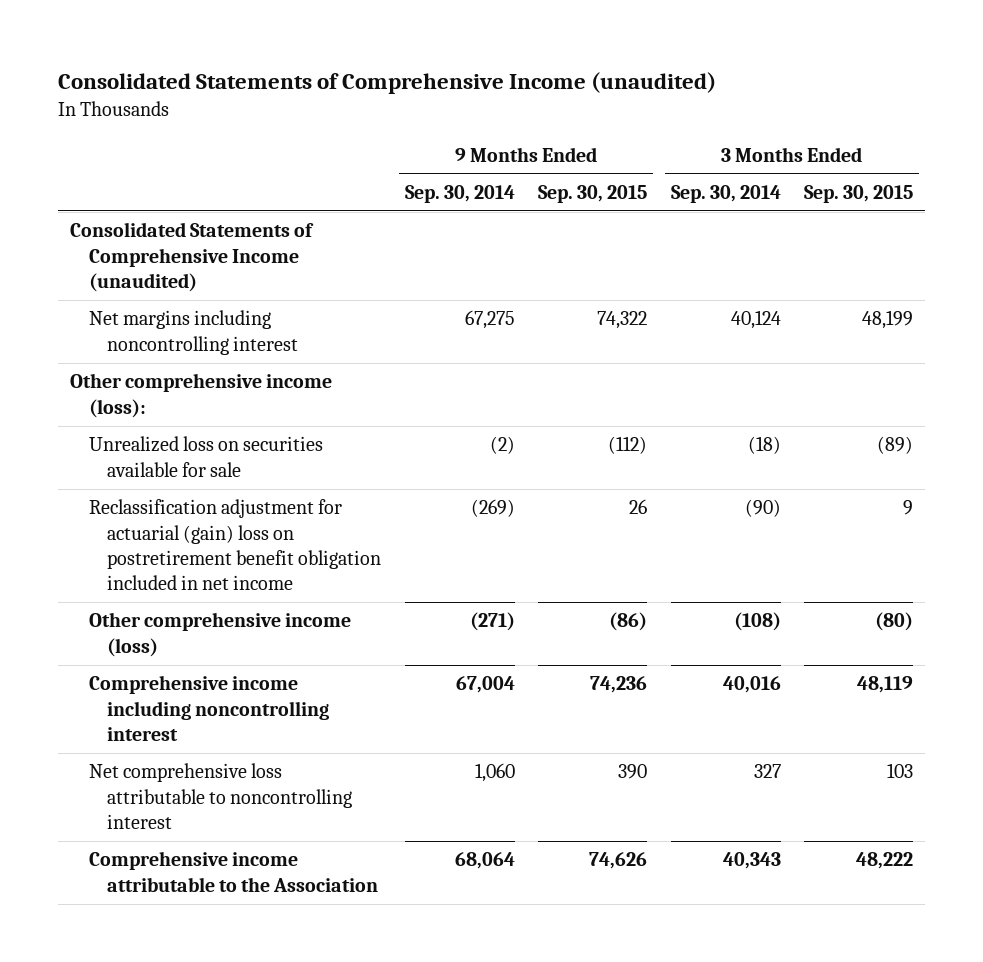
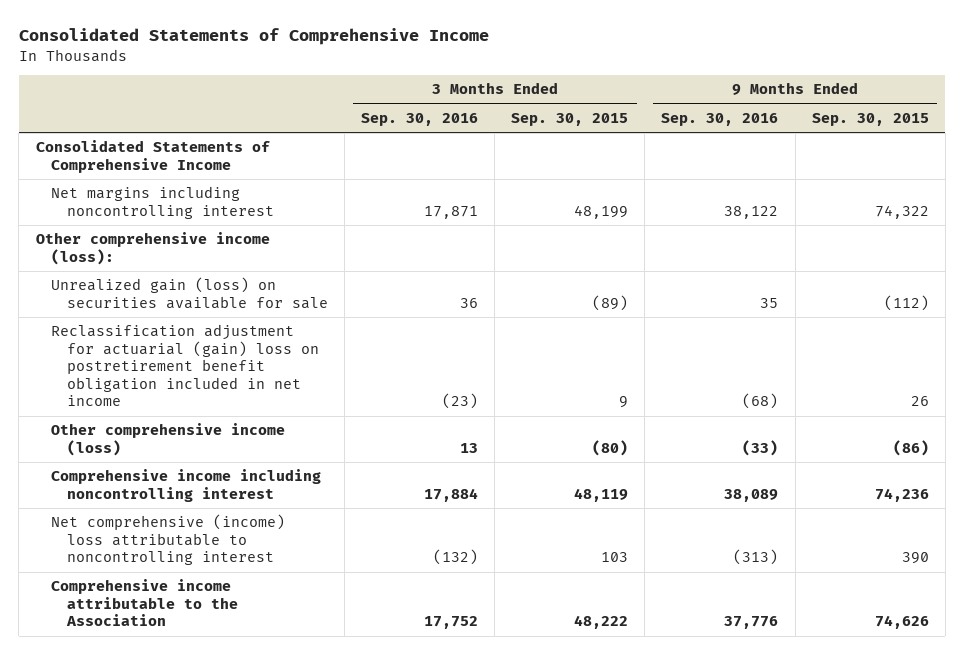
- Consolidated Statements of Comprehensive Income (unaudited)
+ Consolidated Statements of Comprehensive Income
- | 9 Months Ended Sep. 30, 2014 | 9 Months Ended Sep. 30, 2015 | 3 Months Ended Sep. 30, 2014 | 3 Months Ended Sep. 30, 2015
+ | 3 Months Ended Sep. 30, 2016 | 3 Months Ended Sep. 30, 2015 | 9 Months Ended Sep. 30, 2016 | 9 Months Ended Sep. 30, 2015
- Consolidated Statements of Comprehensive Income (unaudited)
+ Consolidated Statements of Comprehensive Income
- Unrealized loss on securities available for sale | (2) | (112) | (18) | (89)
+ Unrealized gain (loss) on securities available for sale | 36 | (89) | 35 | (112)
- Net comprehensive loss attributable to noncontrolling interest | 1,060 | 390 | 327 | 103
+ Net comprehensive (income) loss attributable to noncontrolling interest | (132) | 103 | (313) | 390

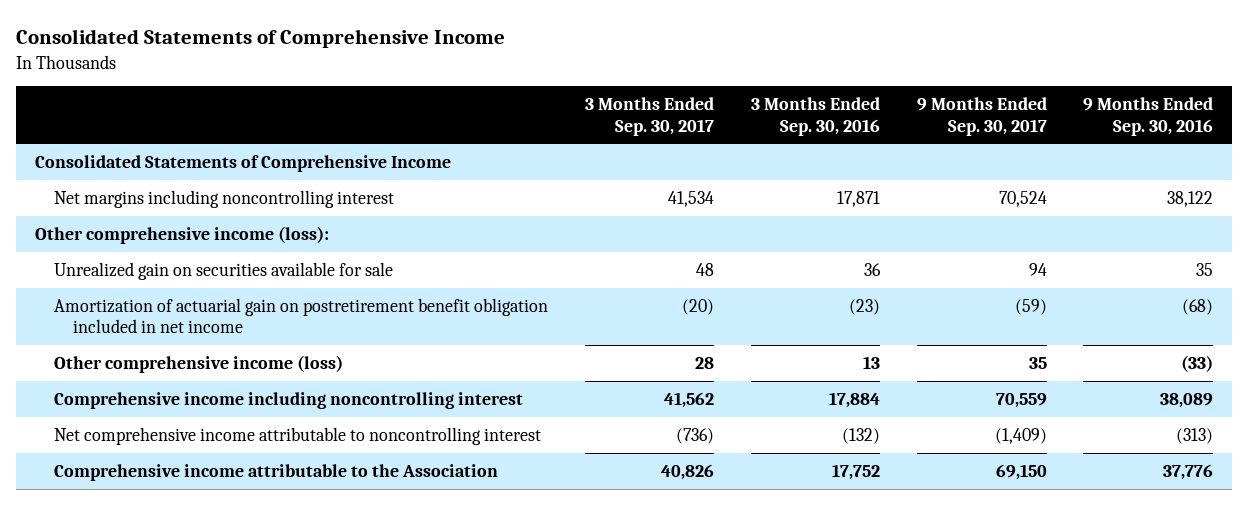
- | 3 Months Ended Sep. 30, 2016 | 3 Months Ended Sep. 30, 2015 | 9 Months Ended Sep. 30, 2016 | 9 Months Ended Sep. 30, 2015
+ | 3 Months Ended Sep. 30, 2017 | 3 Months Ended Sep. 30, 2016 | 9 Months Ended Sep. 30, 2017 | 9 Months Ended Sep. 30, 2016
- Unrealized gain (loss) on securities available for sale | 36 | (89) | 35 | (112)
- Reclassification adjustment for actuarial (gain) loss on postretirement benefit obligation included in net income | (23) | 9 | (68) | 26
+ Unrealized gain on securities available for sale | 48 | 36 | 94 | 35
+ Amortization of actuarial gain on postretirement benefit obligation included in net income | (20) | (23) | (59) | (68)
- Net comprehensive (income) loss attributable to noncontrolling interest | (132) | 103 | (313) | 390
+ Net comprehensive income attributable to noncontrolling interest | (736) | (132) | (1,409) | (313)

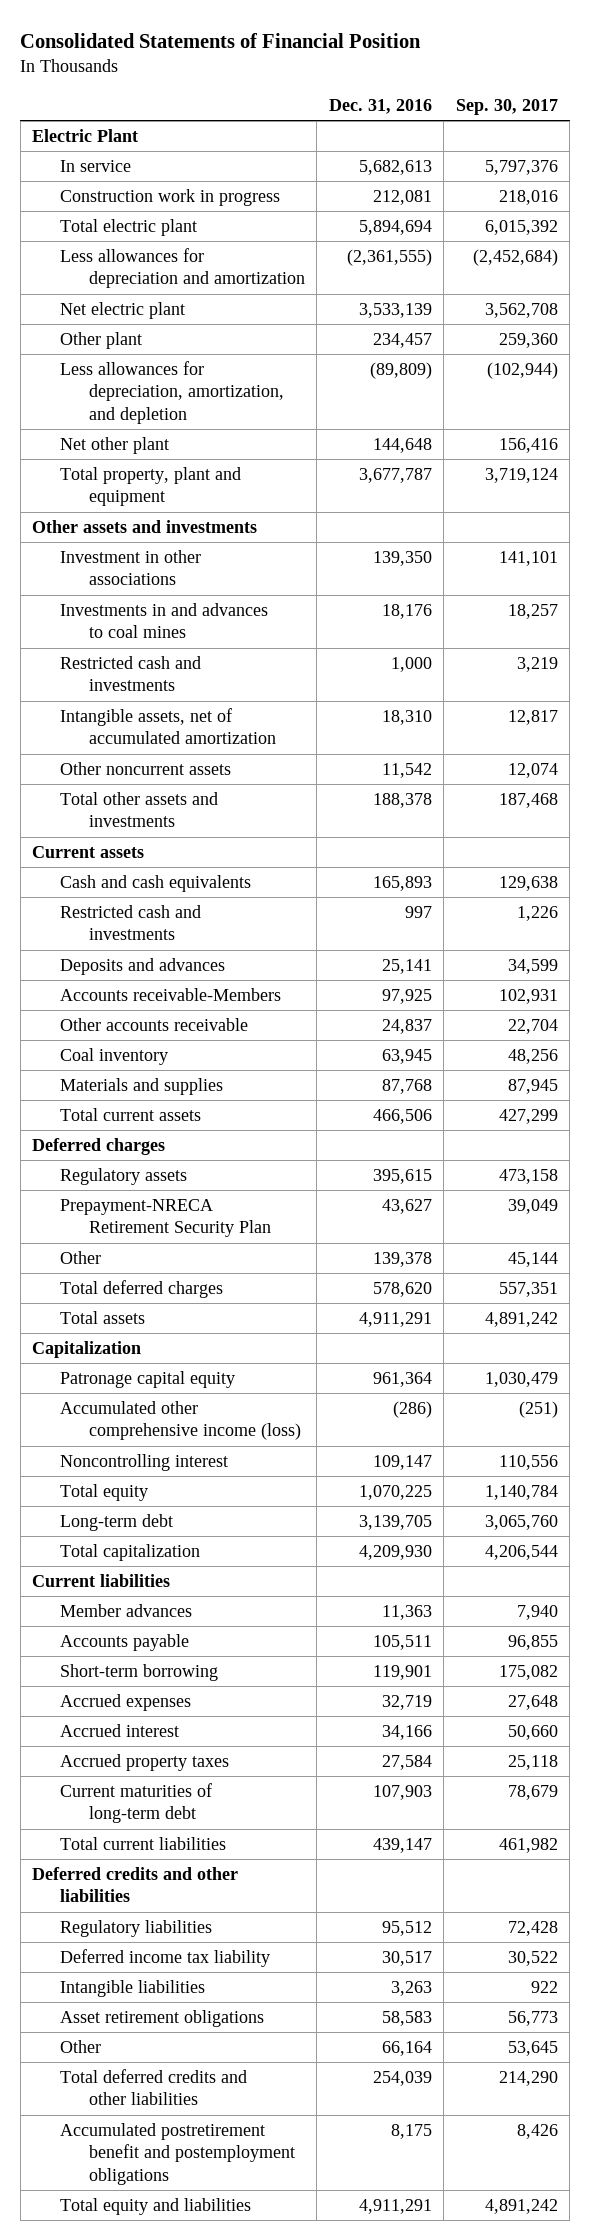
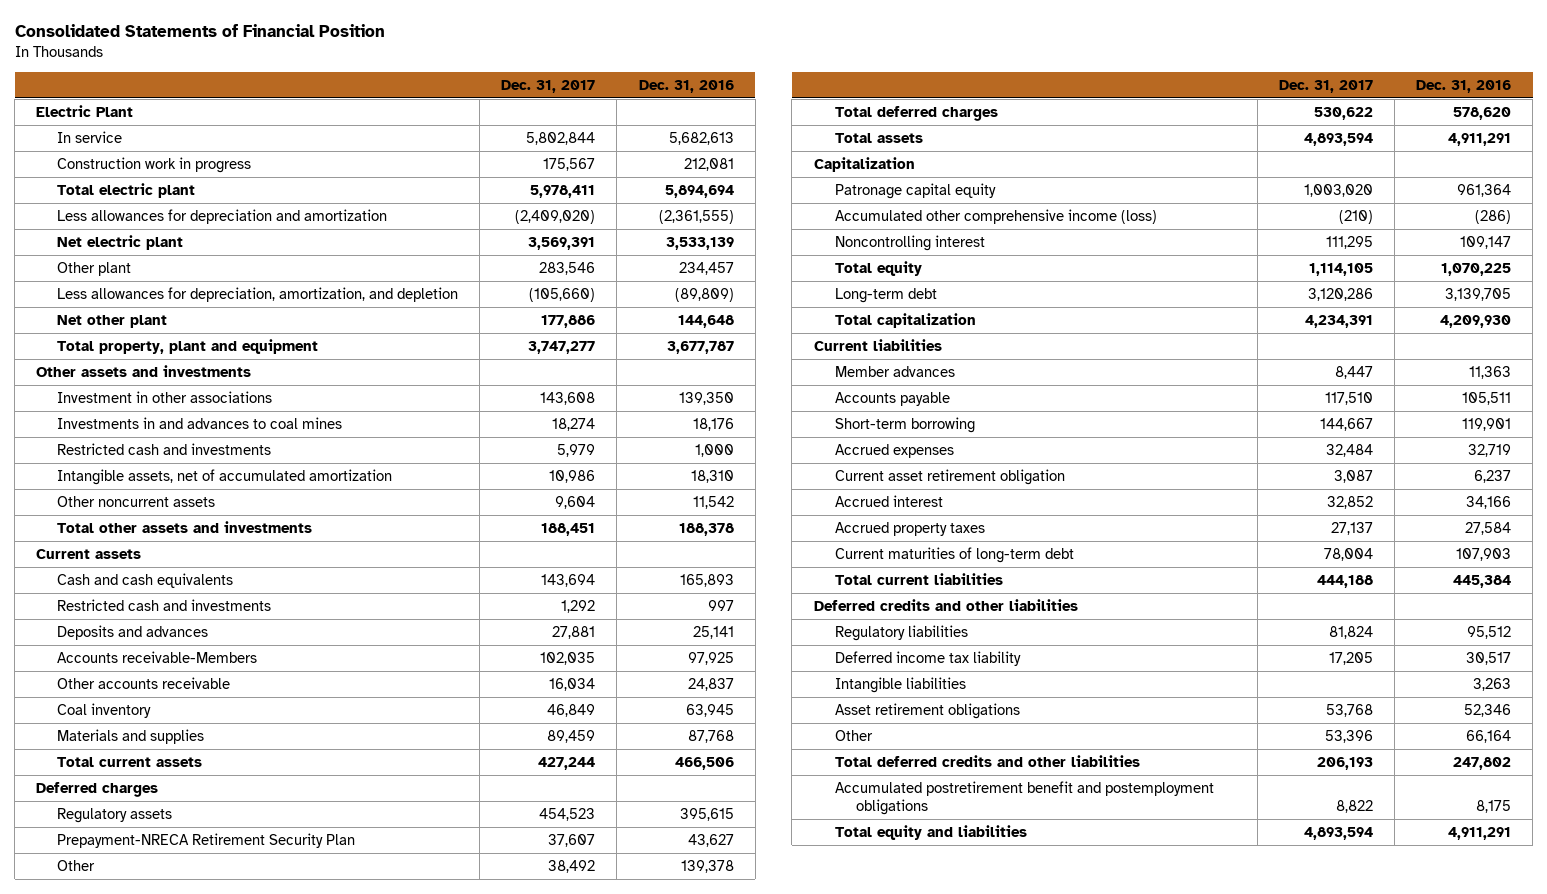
- | Dec. 31, 2016 | Sep. 30, 2017
+ | Dec. 31, 2017 | Dec. 31, 2016
+ Current asset retirement obligation | 3,087 | 6,237
- Total current liabilities | 439,147 | 461,982
+ Total current liabilities | 444,188 | 445,384
- Asset retirement obligations | 58,583 | 56,773
+ Asset retirement obligations | 53,768 | 52,346
- Total deferred credits and other liabilities | 254,039 | 214,290
+ Total deferred credits and other liabilities | 206,193 | 247,802

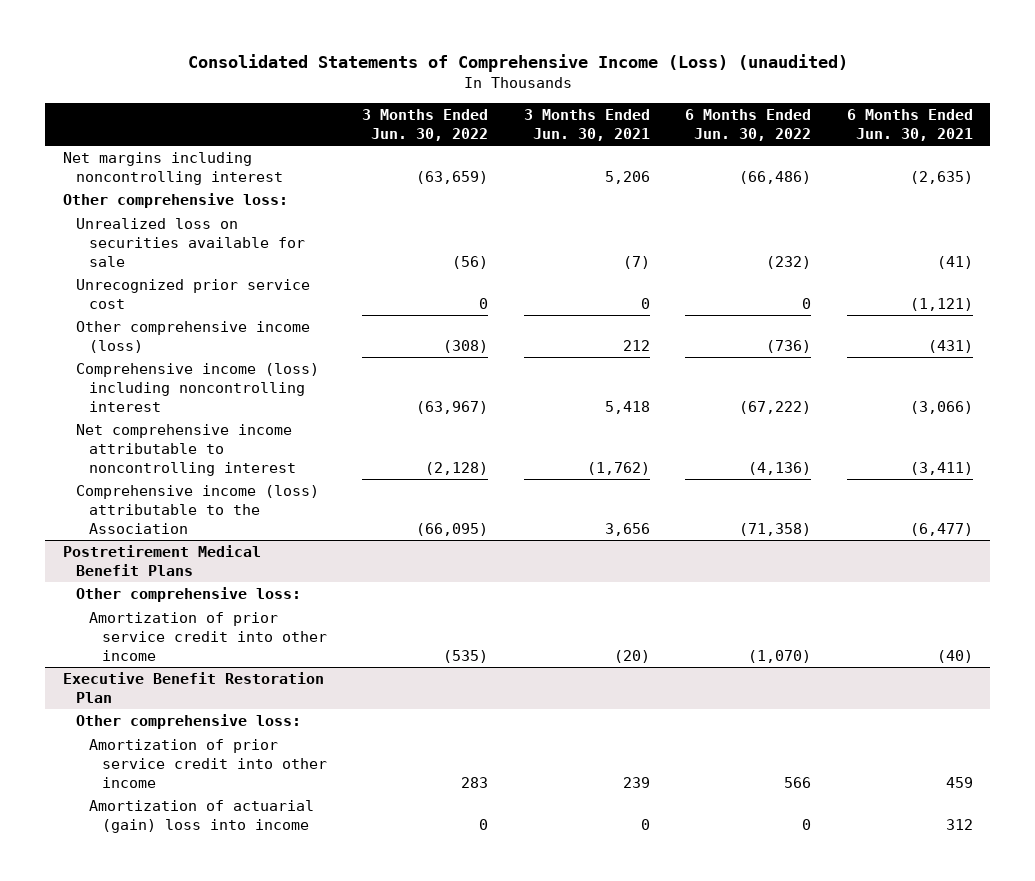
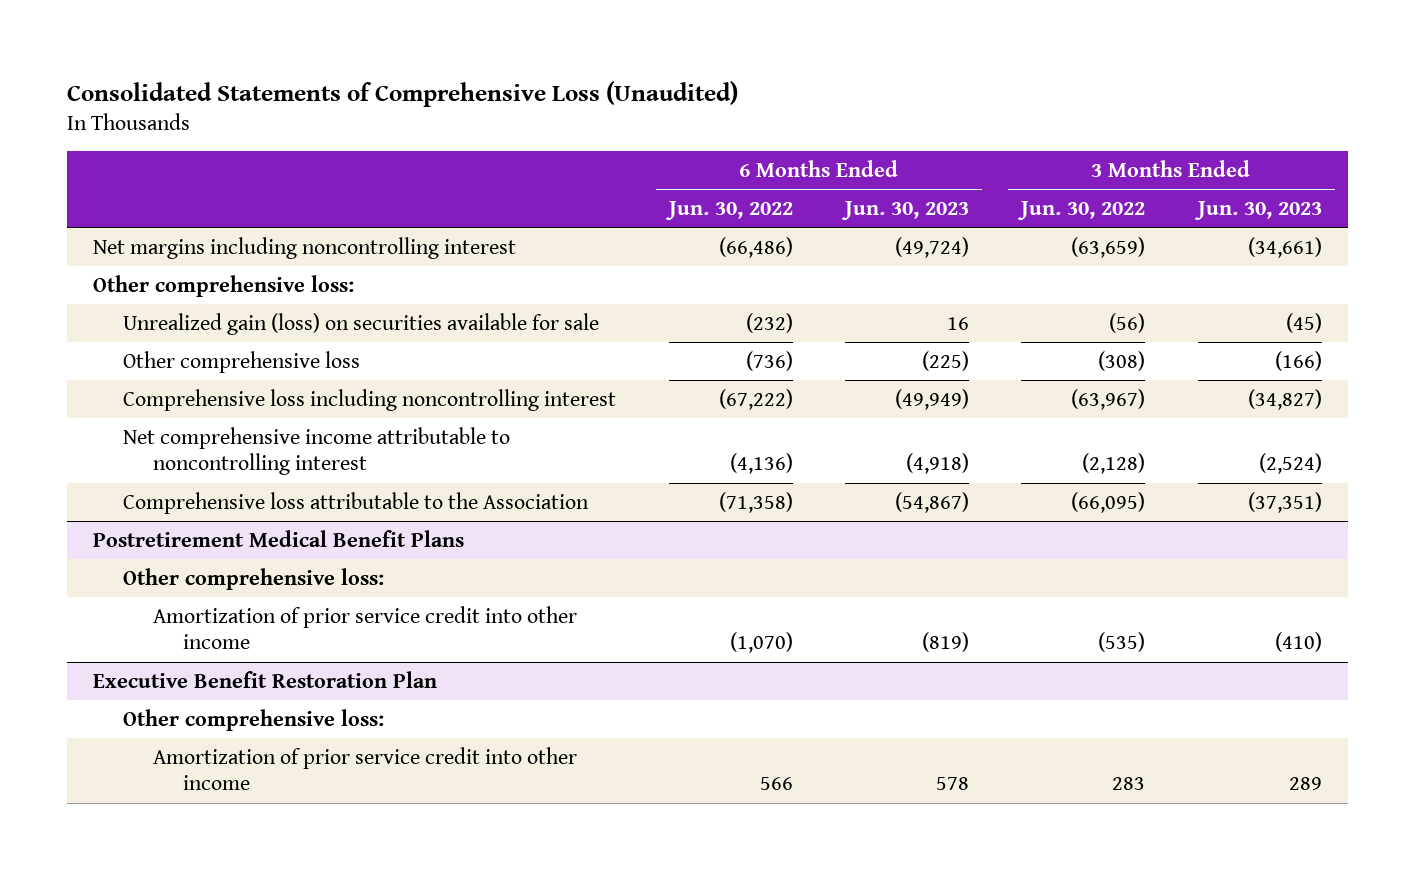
- Consolidated Statements of Comprehensive Income (Loss) (unaudited)
+ Consolidated Statements of Comprehensive Loss (Unaudited)
- | 3 Months Ended Jun. 30, 2022 | 3 Months Ended Jun. 30, 2021 | 6 Months Ended Jun. 30, 2022 | 6 Months Ended Jun. 30, 2021
+ | 6 Months Ended Jun. 30, 2022 | 6 Months Ended Jun. 30, 2023 | 3 Months Ended Jun. 30, 2022 | 3 Months Ended Jun. 30, 2023
- Unrealized loss on securities available for sale | (56) | (7) | (232) | (41)
- Unrecognized prior service cost | 0 | 0 | 0 | (1,121)
- Other comprehensive income (loss) | (308) | 212 | (736) | (431)
- Comprehensive income (loss) including noncontrolling interest | (63,967) | 5,418 | (67,222) | (3,066)
+ Unrealized gain (loss) on securities available for sale | (232) | 16 | (56) | (45)
+ Other comprehensive loss | (736) | (225) | (308) | (166)
+ Comprehensive loss including noncontrolling interest | (67,222) | (49,949) | (63,967) | (34,827)
- Comprehensive income (loss) attributable to the Association | (66,095) | 3,656 | (71,358) | (6,477)
+ Comprehensive loss attributable to the Association | (71,358) | (54,867) | (66,095) | (37,351)
@ Executive Benefit Restoration Plan
- Amortization of actuarial (gain) loss into income | 0 | 0 | 0 | 312

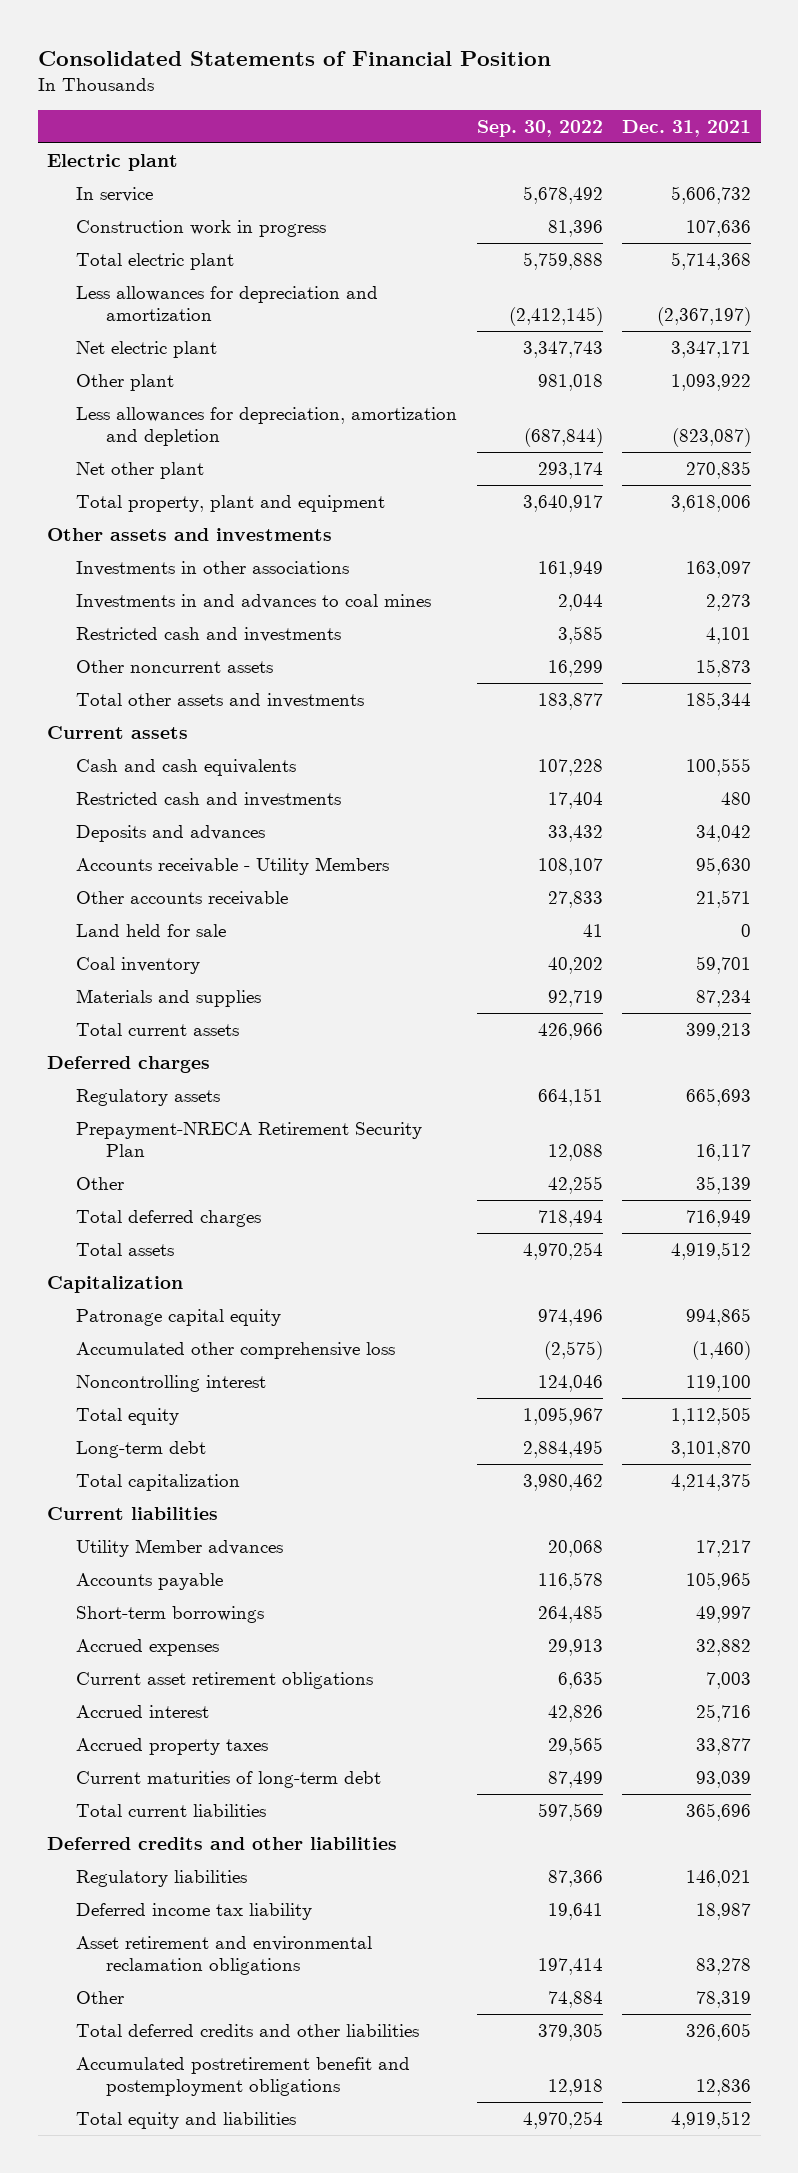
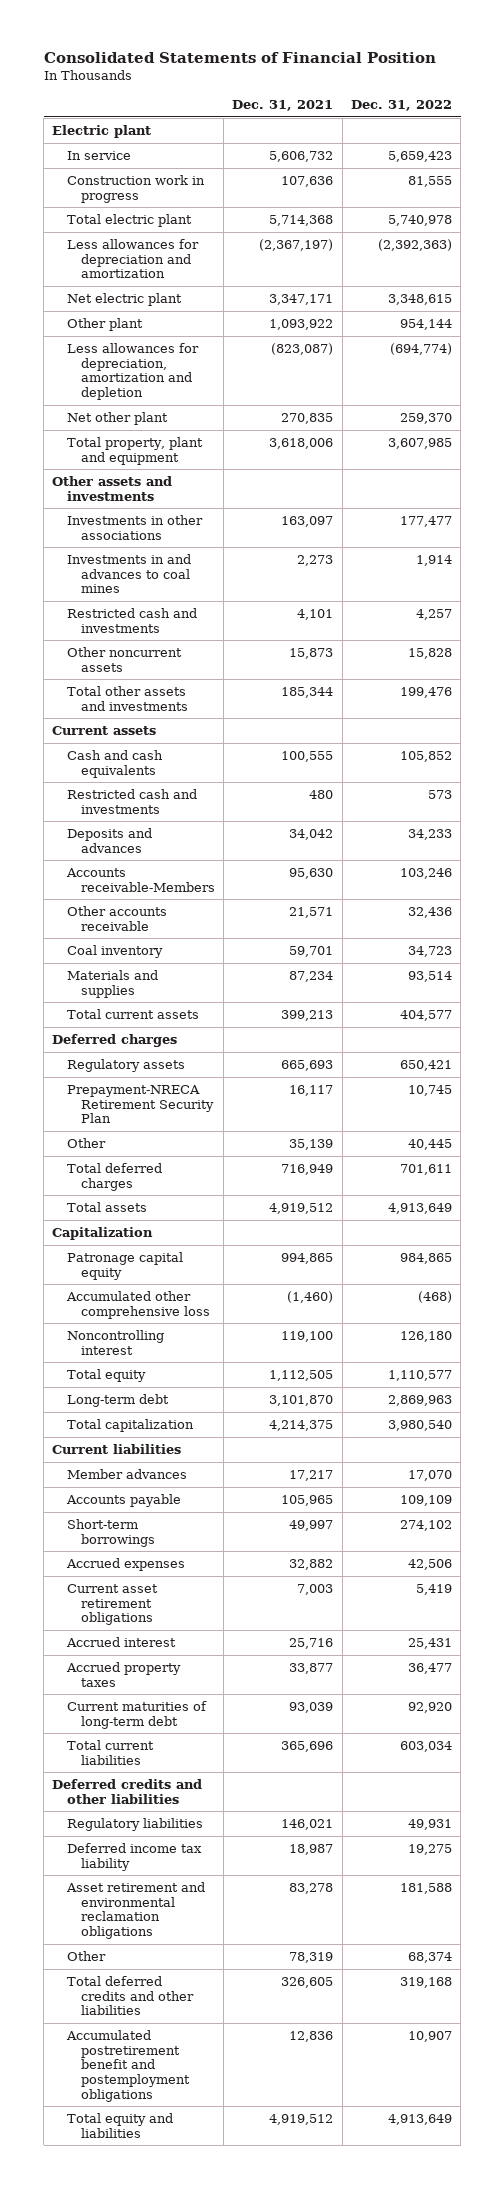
- | Sep. 30, 2022 | Dec. 31, 2021
+ | Dec. 31, 2021 | Dec. 31, 2022
- Accounts receivable - Utility Members | 108,107 | 95,630
+ Accounts receivable-Members | 95,630 | 103,246
- Land held for sale | 41 | 0
- Utility Member advances | 20,068 | 17,217
+ Member advances | 17,217 | 17,070

